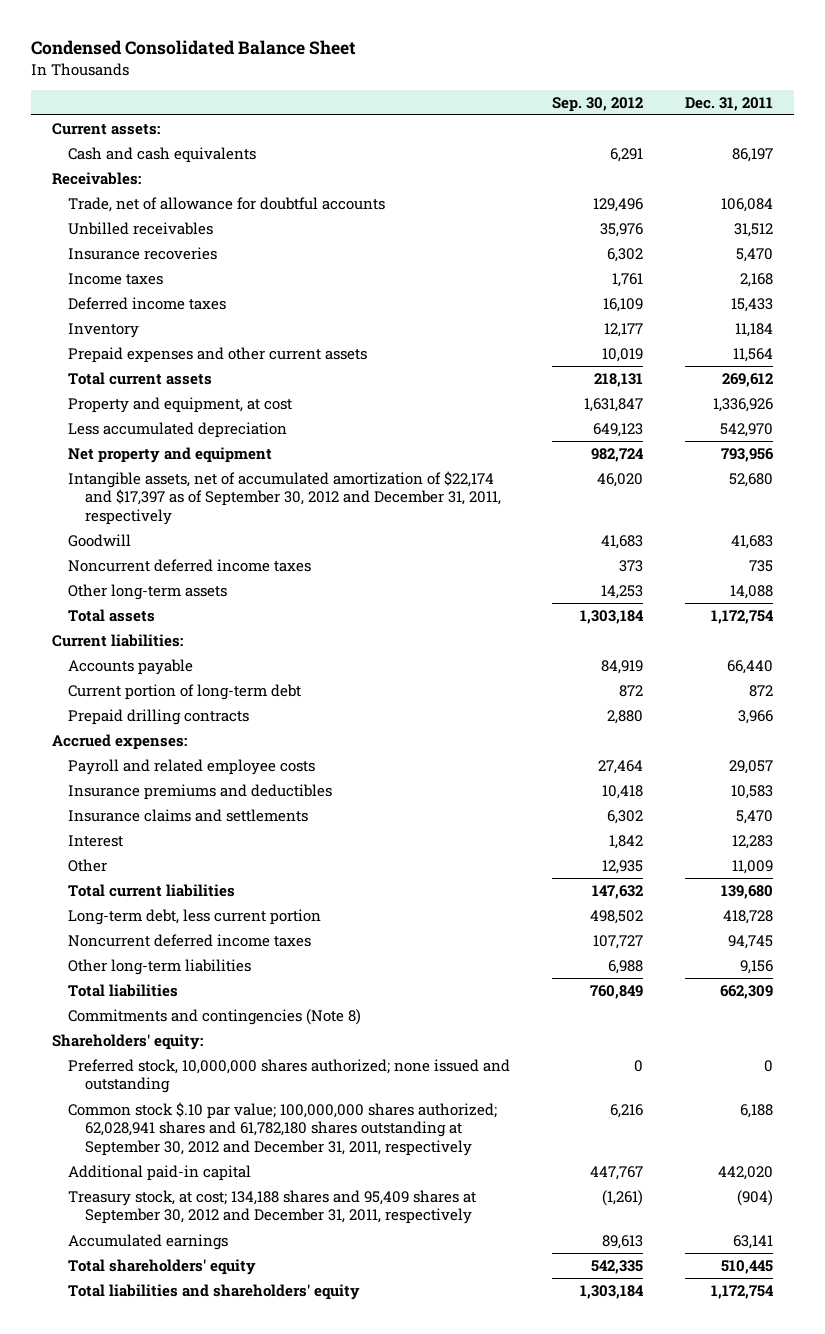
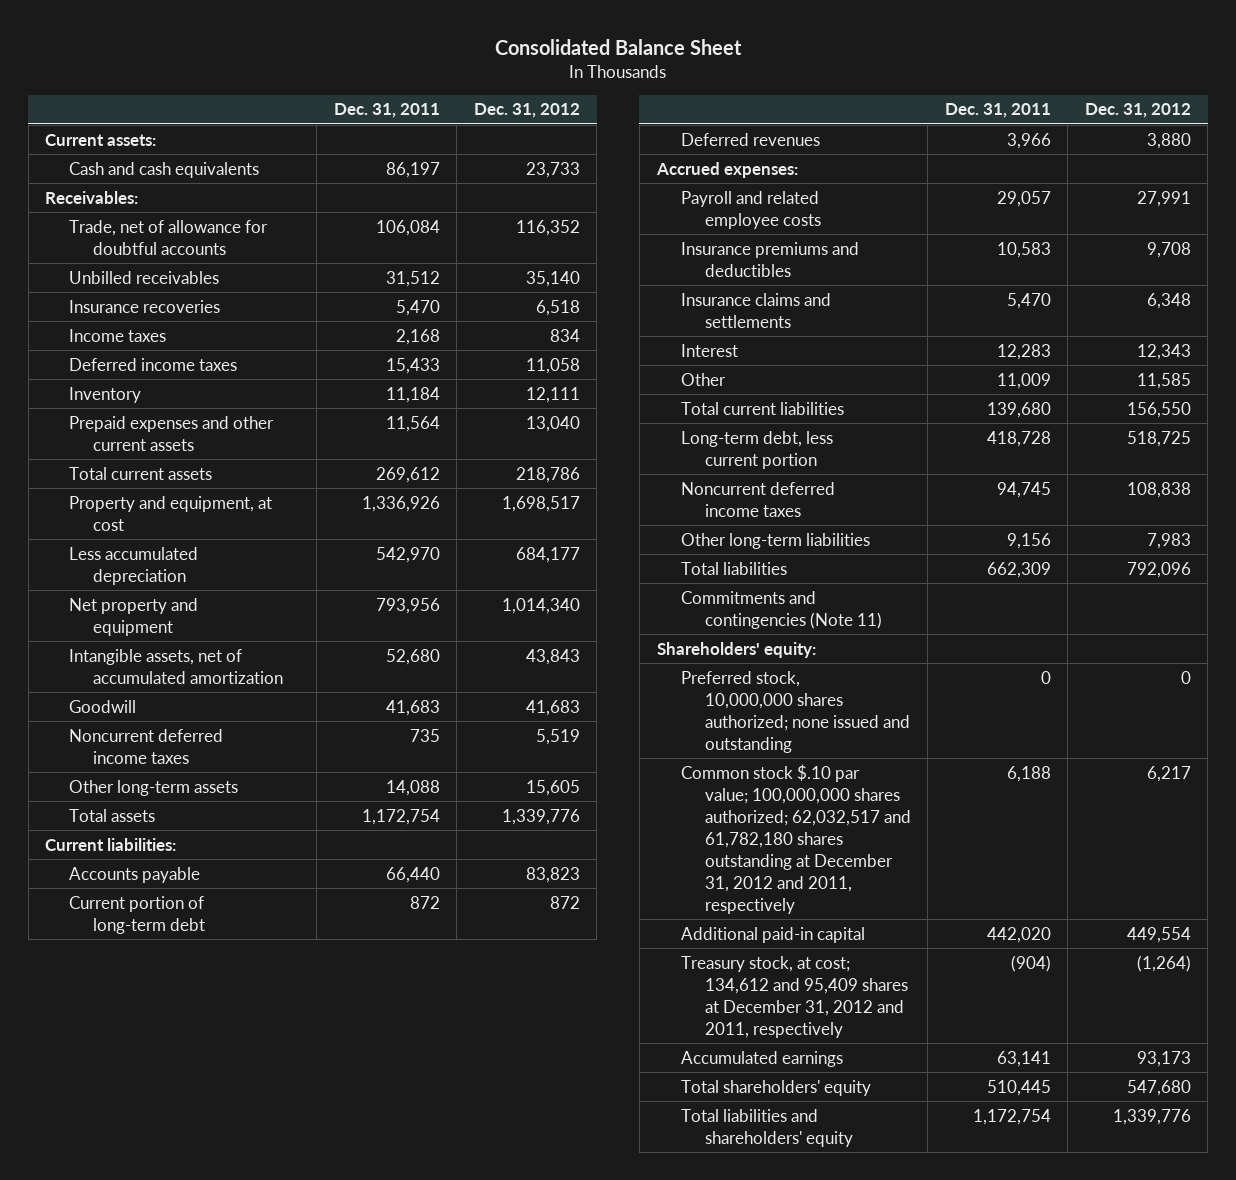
- Condensed Consolidated Balance Sheet
+ Consolidated Balance Sheet
- | Sep. 30, 2012 | Dec. 31, 2011
+ | Dec. 31, 2011 | Dec. 31, 2012
- Intangible assets, net of accumulated amortization of $22,174 and $17,397 as of September 30, 2012 and December 31, 2011, respectively | 46,020 | 52,680
+ Intangible assets, net of accumulated amortization | 52,680 | 43,843
- Prepaid drilling contracts | 2,880 | 3,966
+ Deferred revenues | 3,966 | 3,880
- Commitments and contingencies (Note 8)
+ Commitments and contingencies (Note 11)
- Common stock $.10 par value; 100,000,000 shares authorized; 62,028,941 shares and 61,782,180 shares outstanding at September 30, 2012 and December 31, 2011, respectively | 6,216 | 6,188
+ Common stock $.10 par value; 100,000,000 shares authorized; 62,032,517 and 61,782,180 shares outstanding at December 31, 2012 and 2011, respectively | 6,188 | 6,217
- Treasury stock, at cost; 134,188 shares and 95,409 shares at September 30, 2012 and December 31, 2011, respectively | (1,261) | (904)
+ Treasury stock, at cost; 134,612 and 95,409 shares at December 31, 2012 and 2011, respectively | (904) | (1,264)

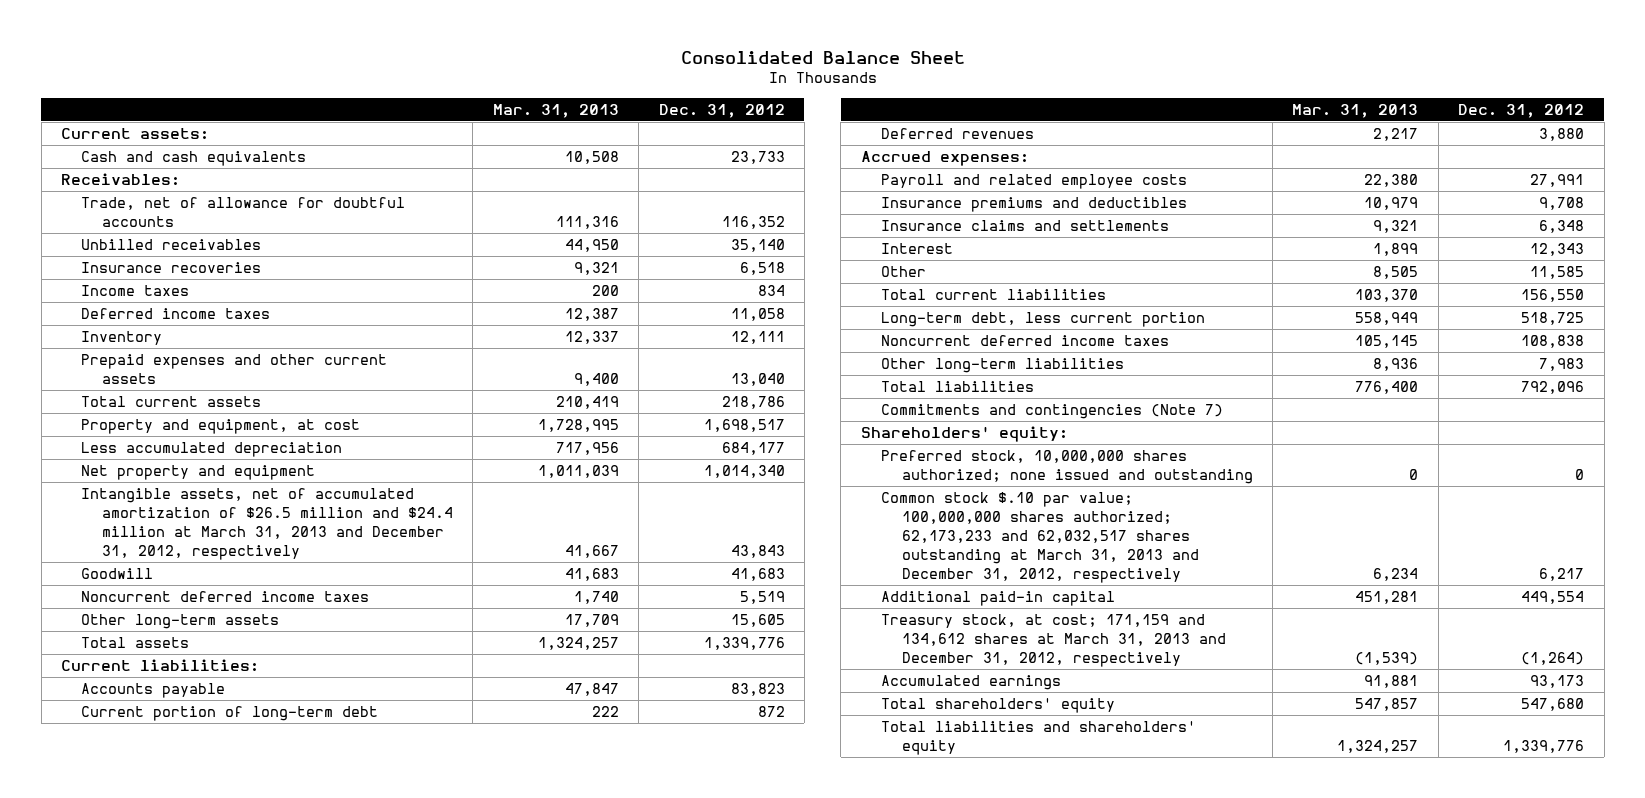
- | Dec. 31, 2011 | Dec. 31, 2012
+ | Mar. 31, 2013 | Dec. 31, 2012
- Intangible assets, net of accumulated amortization | 52,680 | 43,843
+ Intangible assets, net of accumulated amortization of $26.5 million and $24.4 million at March 31, 2013 and December 31, 2012, respectively | 41,667 | 43,843
- Commitments and contingencies (Note 11)
+ Commitments and contingencies (Note 7)
- Common stock $.10 par value; 100,000,000 shares authorized; 62,032,517 and 61,782,180 shares outstanding at December 31, 2012 and 2011, respectively | 6,188 | 6,217
+ Common stock $.10 par value; 100,000,000 shares authorized; 62,173,233 and 62,032,517 shares outstanding at March 31, 2013 and December 31, 2012, respectively | 6,234 | 6,217
- Treasury stock, at cost; 134,612 and 95,409 shares at December 31, 2012 and 2011, respectively | (904) | (1,264)
+ Treasury stock, at cost; 171,159 and 134,612 shares at March 31, 2013 and December 31, 2012, respectively | (1,539) | (1,264)

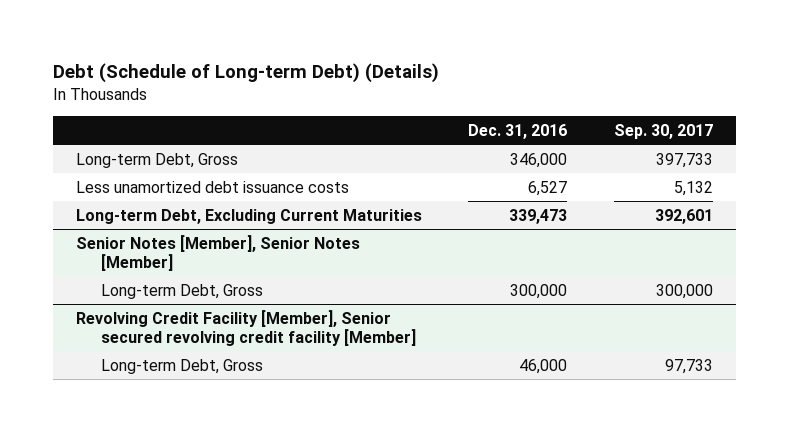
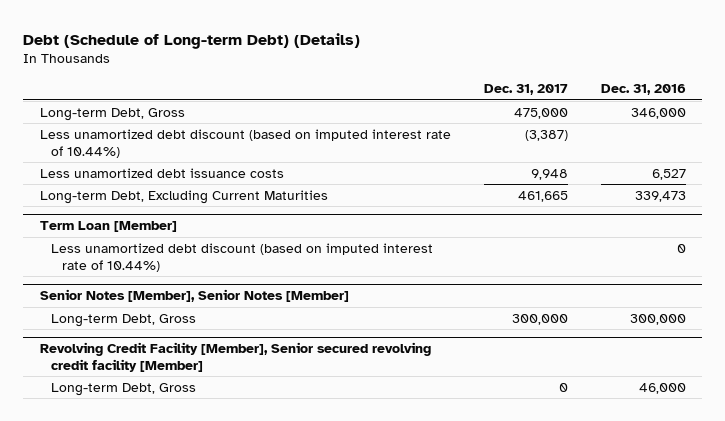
- | Dec. 31, 2016 | Sep. 30, 2017
+ | Dec. 31, 2017 | Dec. 31, 2016
+ Less unamortized debt discount (based on imputed interest rate of 10.44%) | (3,387) |
+ Term Loan [Member]
+ Less unamortized debt discount (based on imputed interest rate of 10.44%) | | 0

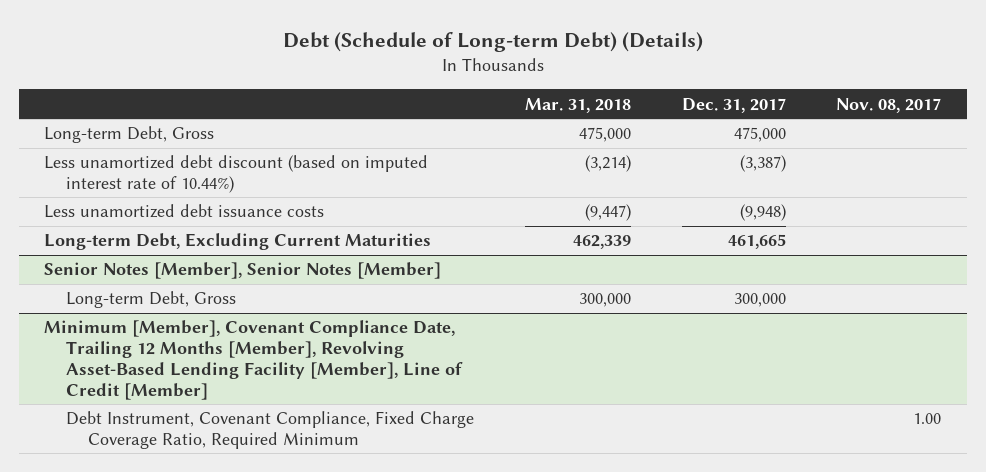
- | Dec. 31, 2017 | Dec. 31, 2016
+ | Mar. 31, 2018 | Dec. 31, 2017 | Nov. 08, 2017
- Less unamortized debt issuance costs | 9,948 | 6,527
+ Less unamortized debt issuance costs | (9,447) | (9,948) |
- Term Loan [Member]
- Less unamortized debt discount (based on imputed interest rate of 10.44%) | | 0
- Revolving Credit Facility [Member], Senior secured revolving credit facility [Member]
- Long-term Debt, Gross | 0 | 46,000
+ Minimum [Member], Covenant Compliance Date, Trailing 12 Months [Member], Revolving Asset-Based Lending Facility [Member], Line of Credit [Member]
+ Debt Instrument, Covenant Compliance, Fixed Charge Coverage Ratio, Required Minimum | | | 1.00

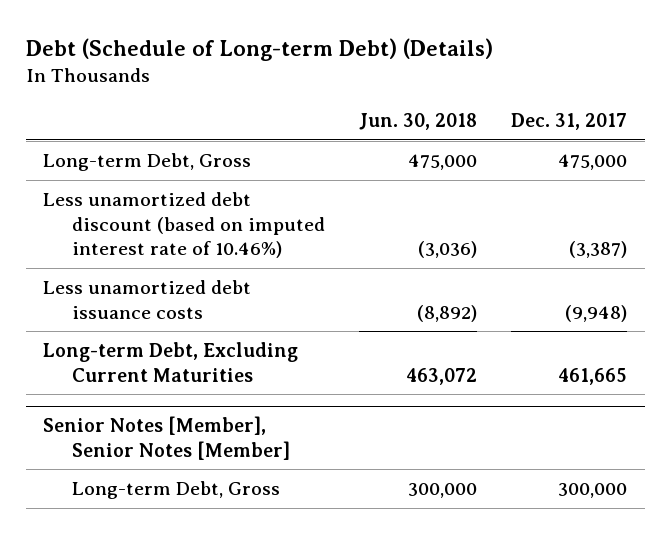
- | Mar. 31, 2018 | Dec. 31, 2017 | Nov. 08, 2017
+ | Jun. 30, 2018 | Dec. 31, 2017
- Less unamortized debt discount (based on imputed interest rate of 10.44%) | (3,214) | (3,387) |
+ Less unamortized debt discount (based on imputed interest rate of 10.46%) | (3,036) | (3,387)
- Minimum [Member], Covenant Compliance Date, Trailing 12 Months [Member], Revolving Asset-Based Lending Facility [Member], Line of Credit [Member]
- Debt Instrument, Covenant Compliance, Fixed Charge Coverage Ratio, Required Minimum | | | 1.00

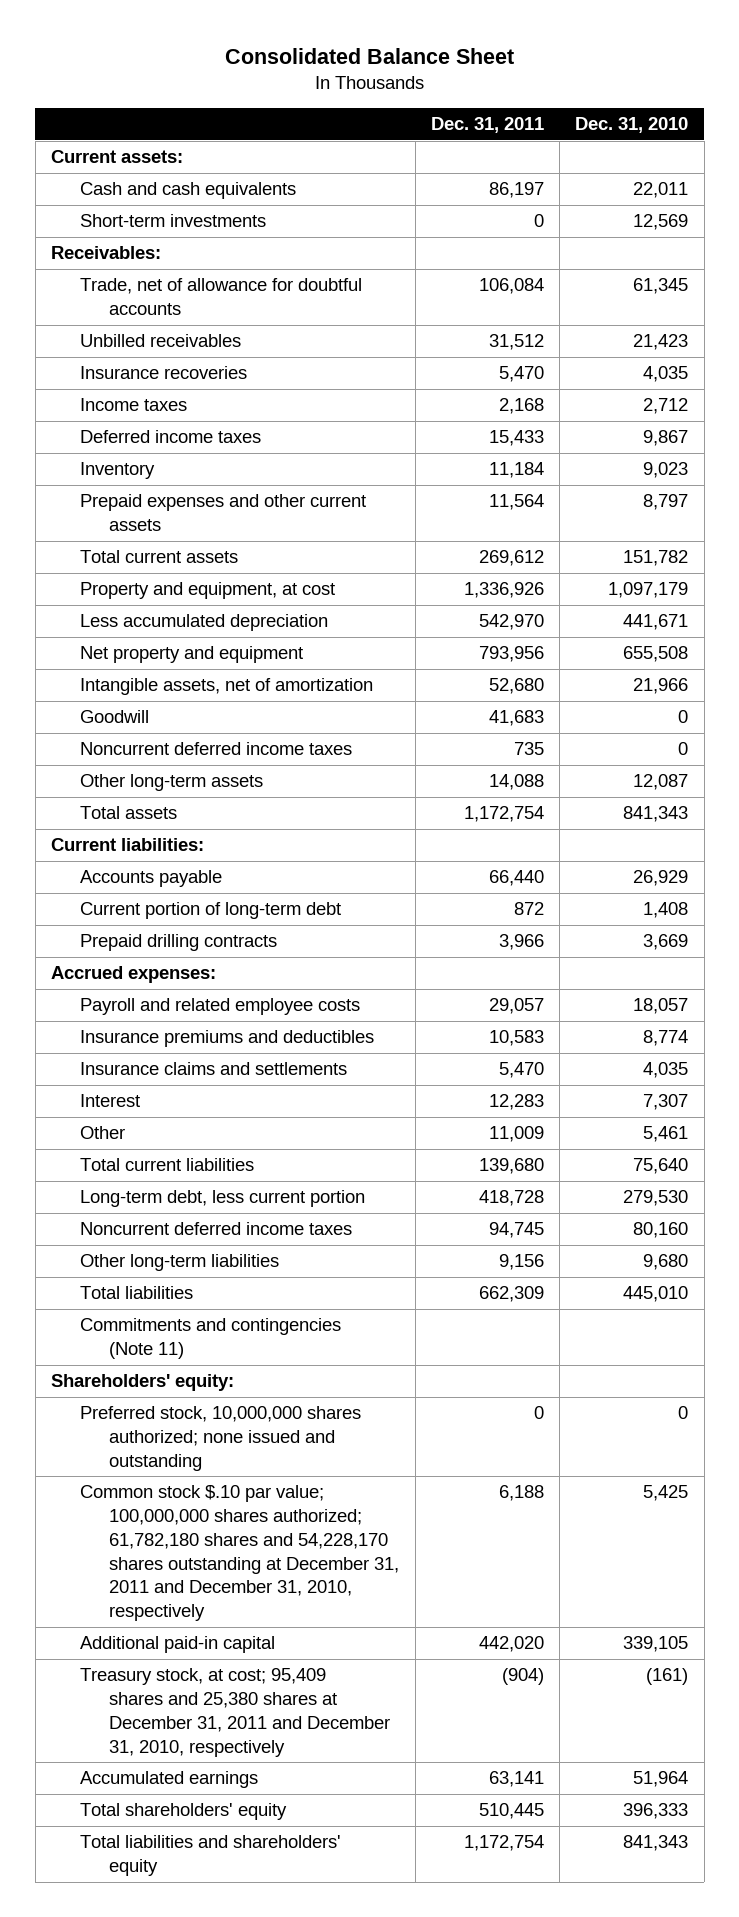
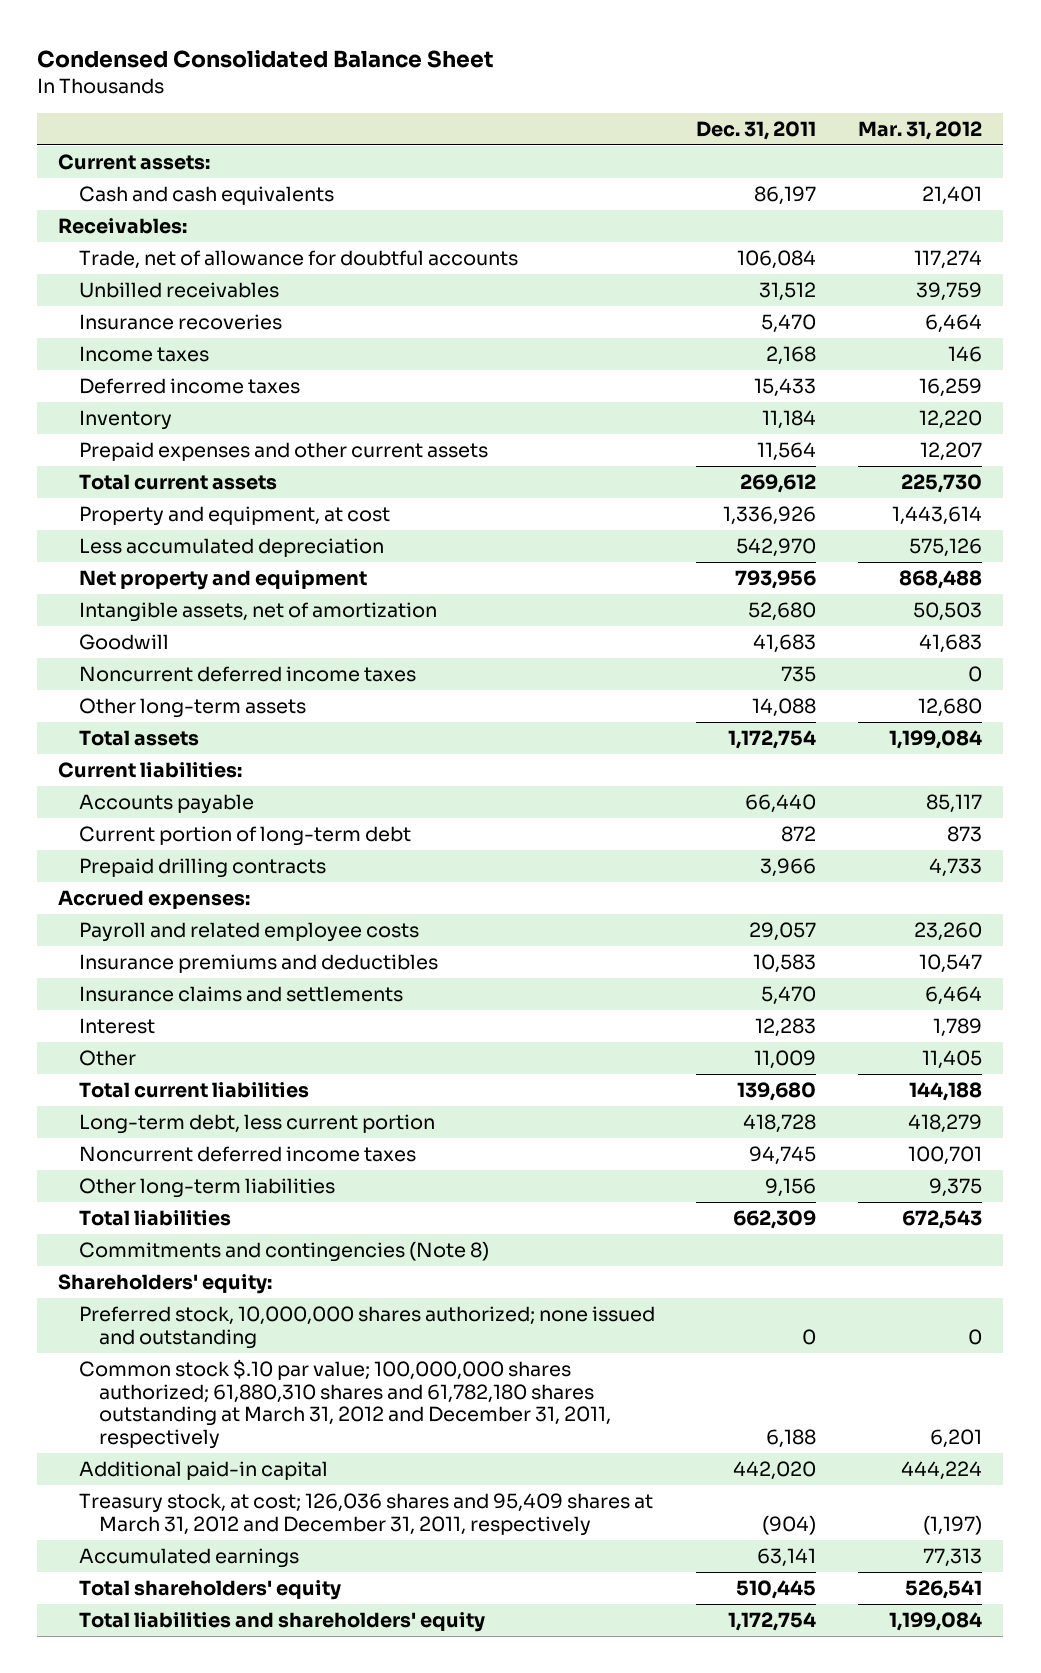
- Consolidated Balance Sheet
+ Condensed Consolidated Balance Sheet
- | Dec. 31, 2011 | Dec. 31, 2010
+ | Dec. 31, 2011 | Mar. 31, 2012
- Short-term investments | 0 | 12,569
- Commitments and contingencies (Note 11)
+ Commitments and contingencies (Note 8)
- Common stock $.10 par value; 100,000,000 shares authorized; 61,782,180 shares and 54,228,170 shares outstanding at December 31, 2011 and December 31, 2010, respectively | 6,188 | 5,425
+ Common stock $.10 par value; 100,000,000 shares authorized; 61,880,310 shares and 61,782,180 shares outstanding at March 31, 2012 and December 31, 2011, respectively | 6,188 | 6,201
- Treasury stock, at cost; 95,409 shares and 25,380 shares at December 31, 2011 and December 31, 2010, respectively | (904) | (161)
+ Treasury stock, at cost; 126,036 shares and 95,409 shares at March 31, 2012 and December 31, 2011, respectively | (904) | (1,197)

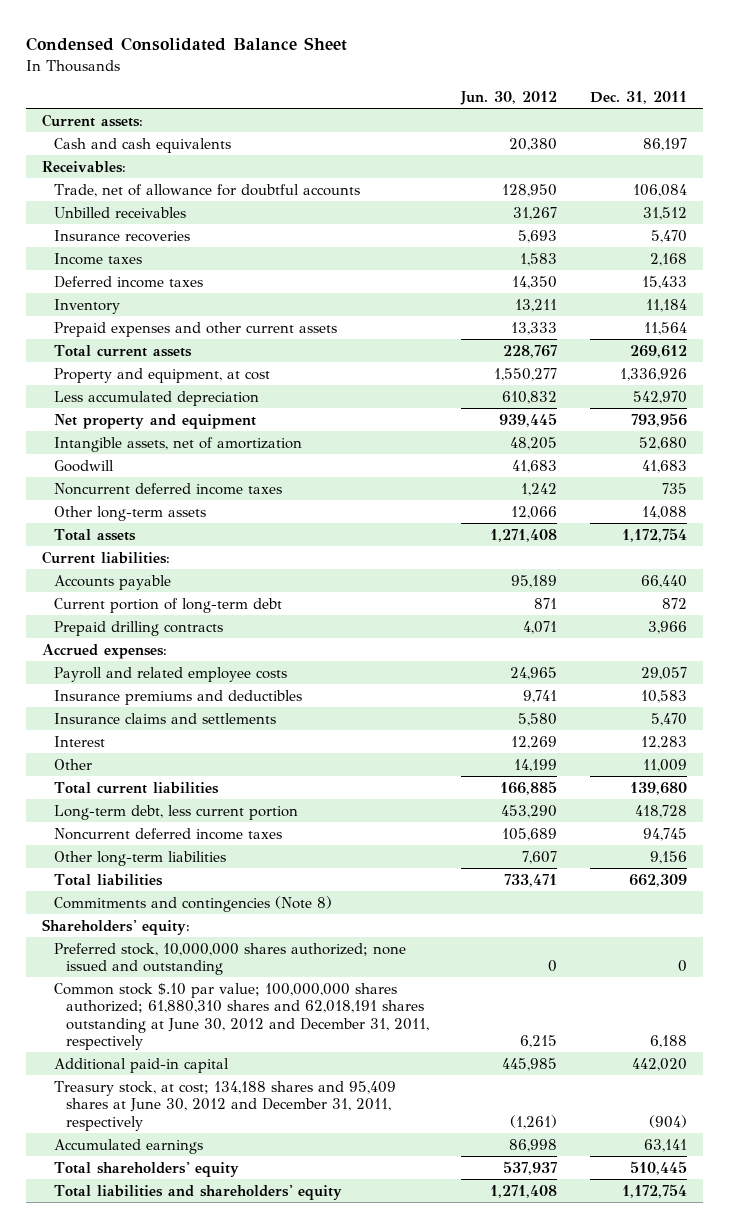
- | Dec. 31, 2011 | Mar. 31, 2012
+ | Jun. 30, 2012 | Dec. 31, 2011
- Common stock $.10 par value; 100,000,000 shares authorized; 61,880,310 shares and 61,782,180 shares outstanding at March 31, 2012 and December 31, 2011, respectively | 6,188 | 6,201
+ Common stock $.10 par value; 100,000,000 shares authorized; 61,880,310 shares and 62,018,191 shares outstanding at June 30, 2012 and December 31, 2011, respectively | 6,215 | 6,188
- Treasury stock, at cost; 126,036 shares and 95,409 shares at March 31, 2012 and December 31, 2011, respectively | (904) | (1,197)
+ Treasury stock, at cost; 134,188 shares and 95,409 shares at June 30, 2012 and December 31, 2011, respectively | (1,261) | (904)

